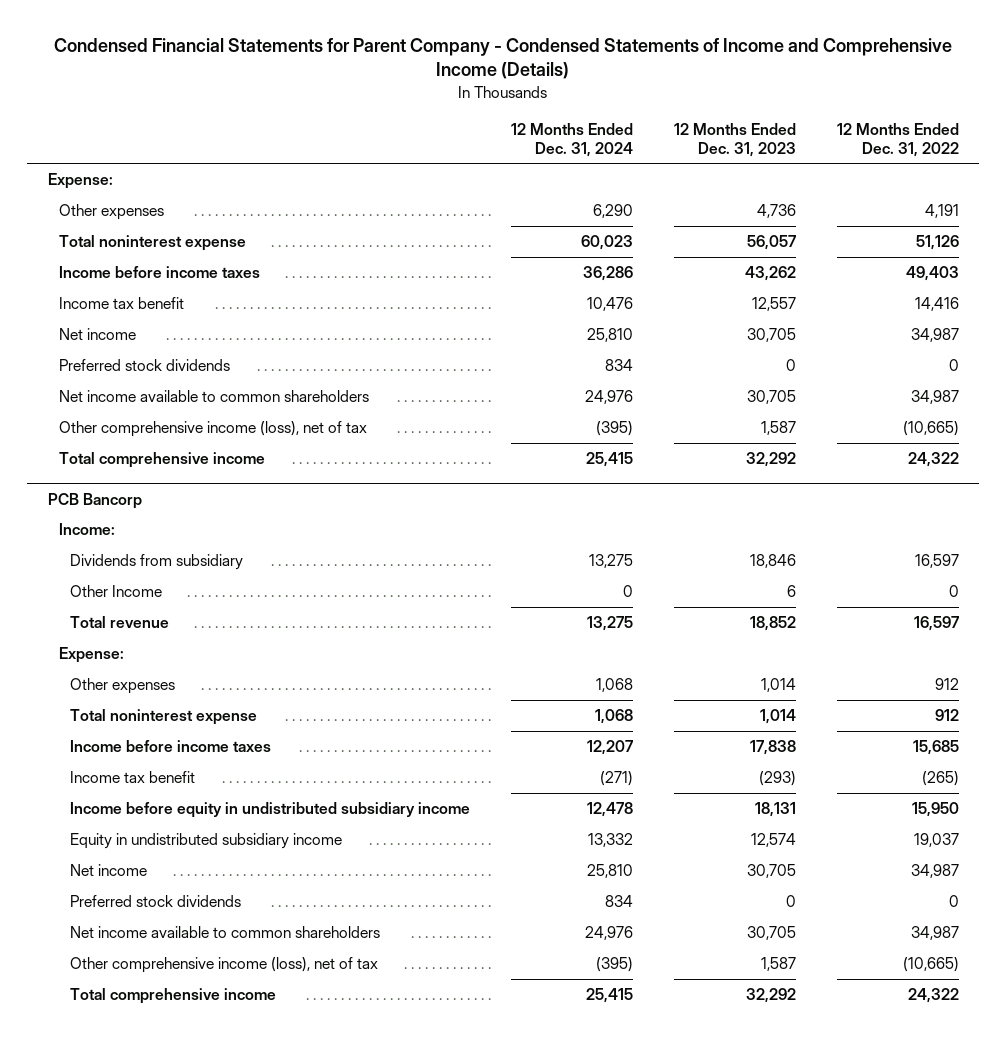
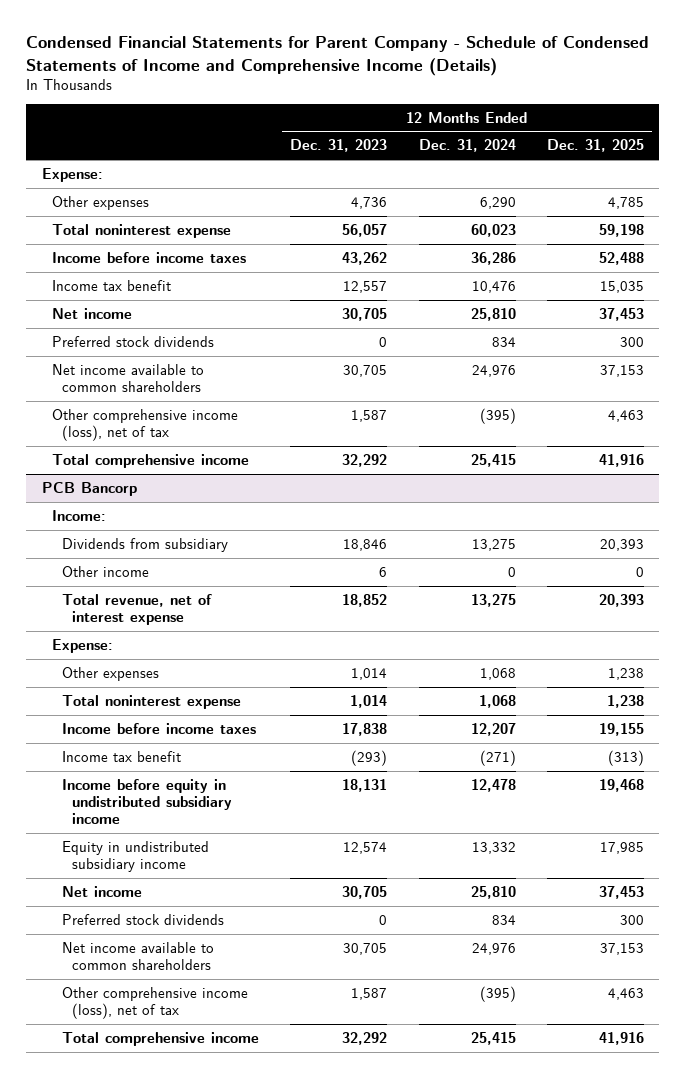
- Condensed Financial Statements for Parent Company - Condensed Statements of Income and Comprehensive Income (Details)
+ Condensed Financial Statements for Parent Company - Schedule of Condensed Statements of Income and Comprehensive Income (Details)
- | 12 Months Ended Dec. 31, 2024 | 12 Months Ended Dec. 31, 2023 | 12 Months Ended Dec. 31, 2022
+ | 12 Months Ended Dec. 31, 2023 | 12 Months Ended Dec. 31, 2024 | 12 Months Ended Dec. 31, 2025
@ PCB Bancorp
- Other Income | 0 | 6 | 0
- Total revenue | 13,275 | 18,852 | 16,597
+ Other income | 6 | 0 | 0
+ Total revenue, net of interest expense | 18,852 | 13,275 | 20,393

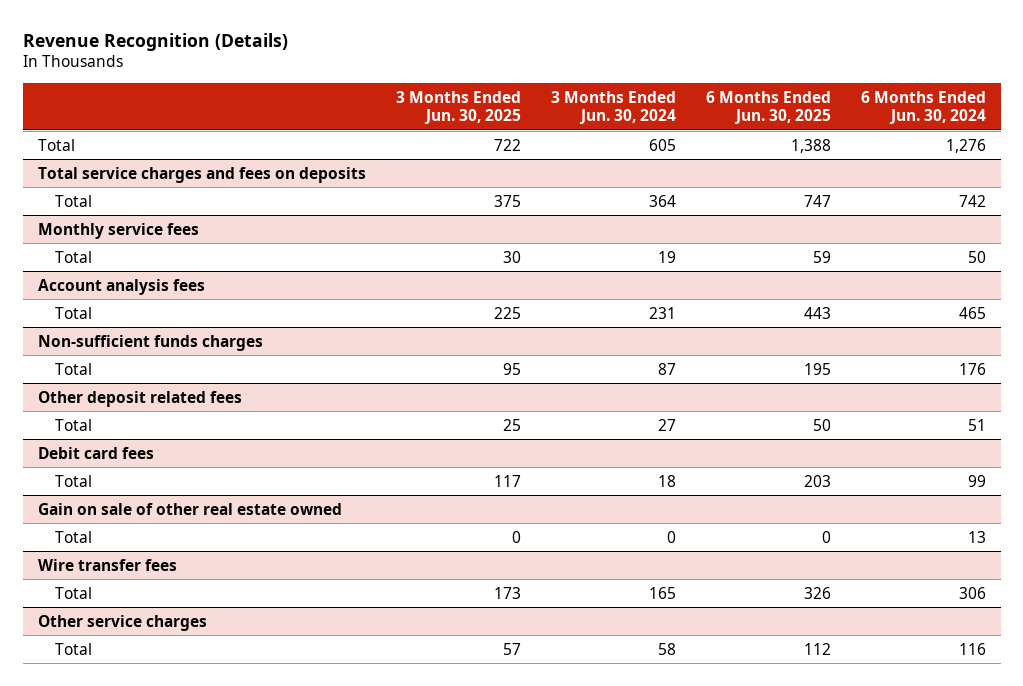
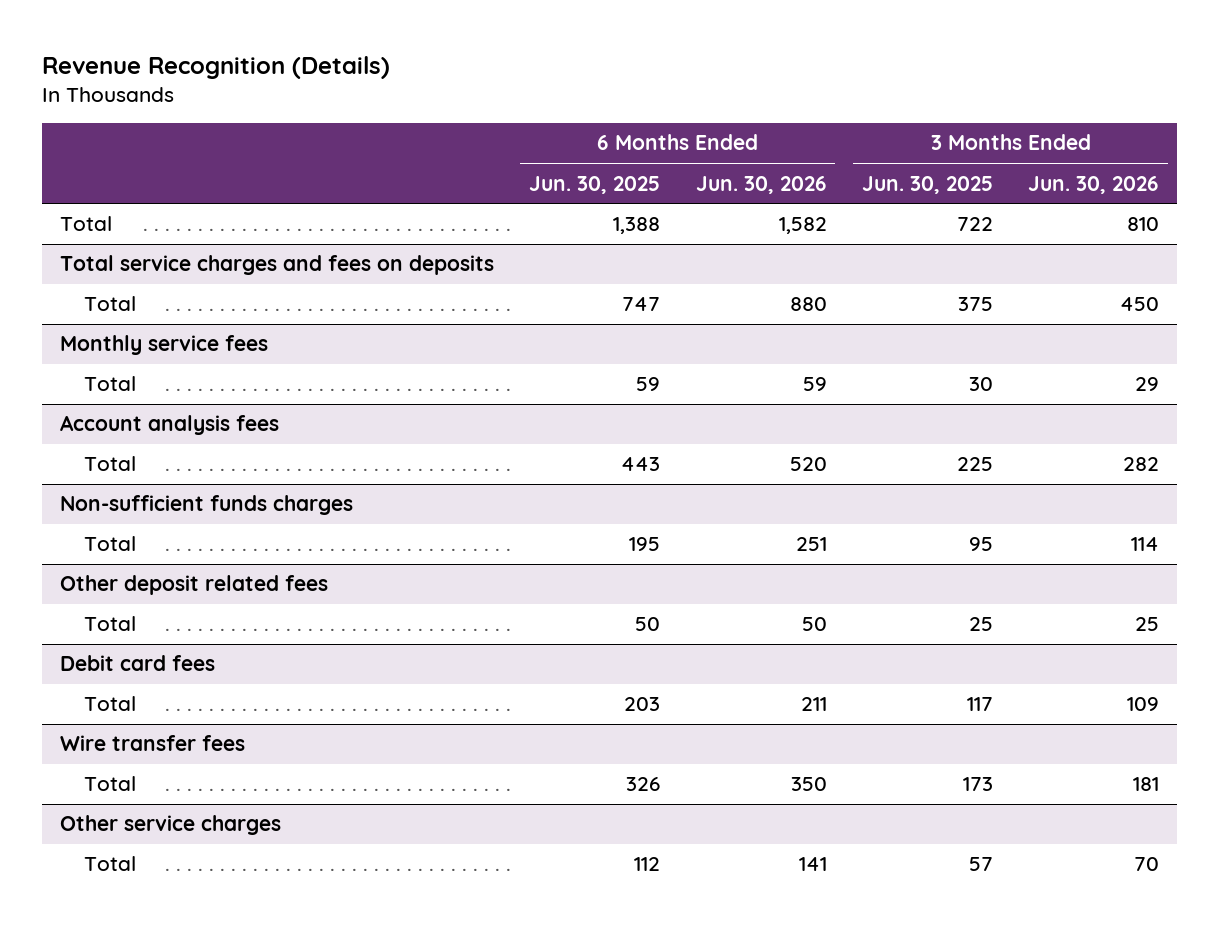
- | 3 Months Ended Jun. 30, 2025 | 3 Months Ended Jun. 30, 2024 | 6 Months Ended Jun. 30, 2025 | 6 Months Ended Jun. 30, 2024
+ | 6 Months Ended Jun. 30, 2025 | 6 Months Ended Jun. 30, 2026 | 3 Months Ended Jun. 30, 2025 | 3 Months Ended Jun. 30, 2026
- Gain on sale of other real estate owned
- Total | 0 | 0 | 0 | 13

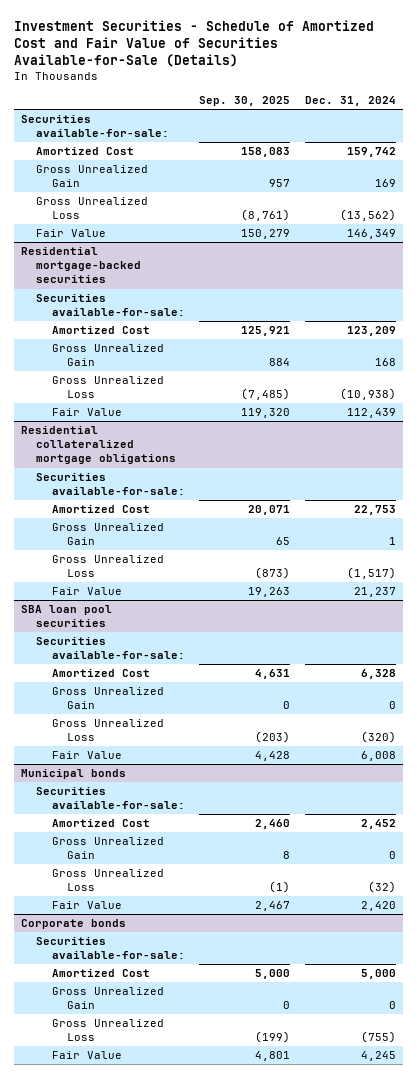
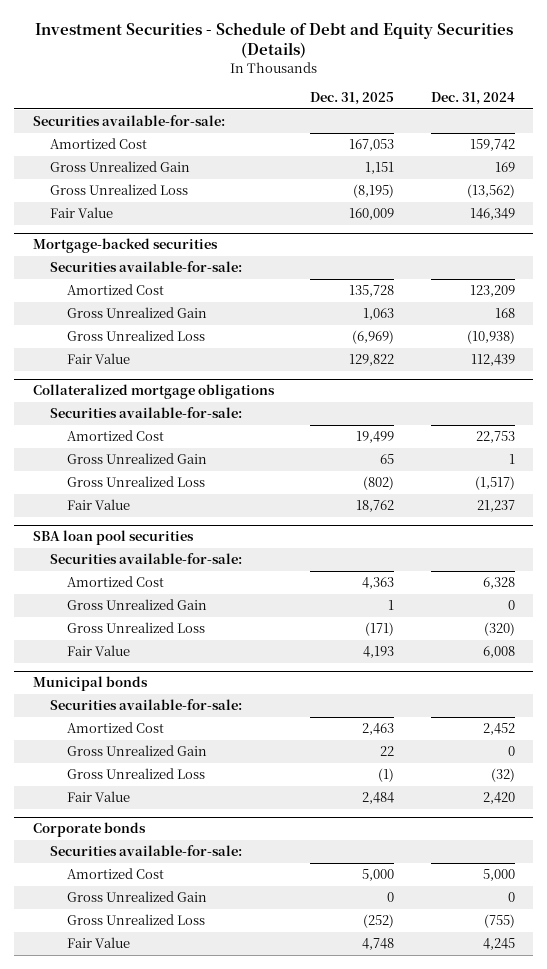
- Investment Securities - Schedule of Amortized Cost and Fair Value of Securities Available-for-Sale (Details)
+ Investment Securities - Schedule of Debt and Equity Securities (Details)
- | Sep. 30, 2025 | Dec. 31, 2024
+ | Dec. 31, 2025 | Dec. 31, 2024
- Residential mortgage-backed securities
+ Mortgage-backed securities
- Residential collateralized mortgage obligations
+ Collateralized mortgage obligations

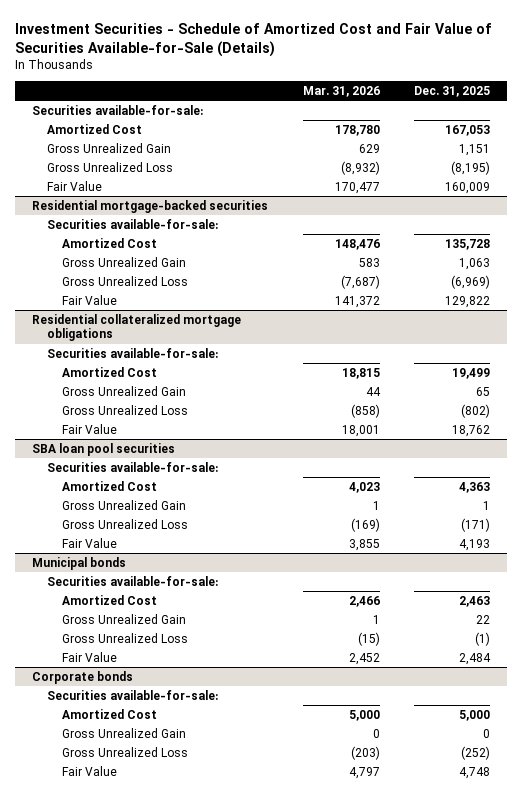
- Investment Securities - Schedule of Debt and Equity Securities (Details)
+ Investment Securities - Schedule of Amortized Cost and Fair Value of Securities Available-for-Sale (Details)
- | Dec. 31, 2025 | Dec. 31, 2024
+ | Mar. 31, 2026 | Dec. 31, 2025
- Mortgage-backed securities
+ Residential mortgage-backed securities
- Collateralized mortgage obligations
+ Residential collateralized mortgage obligations

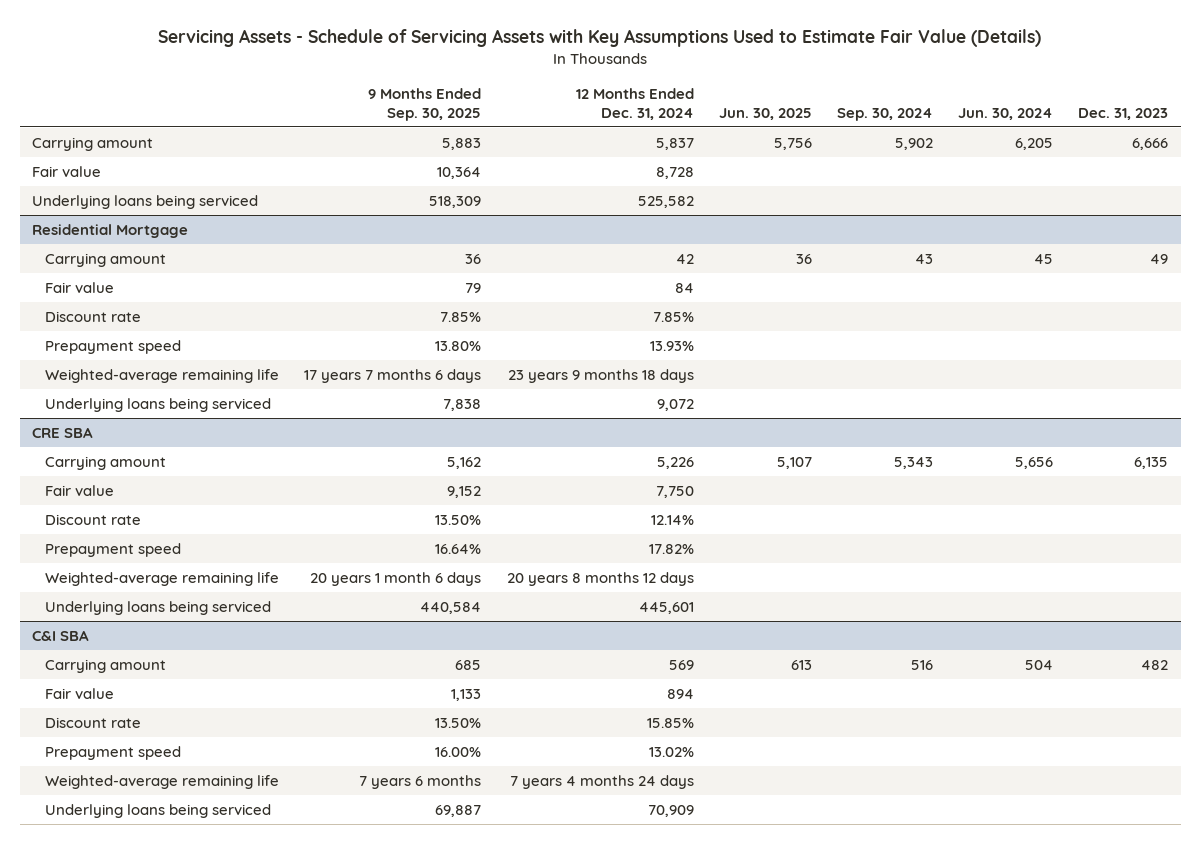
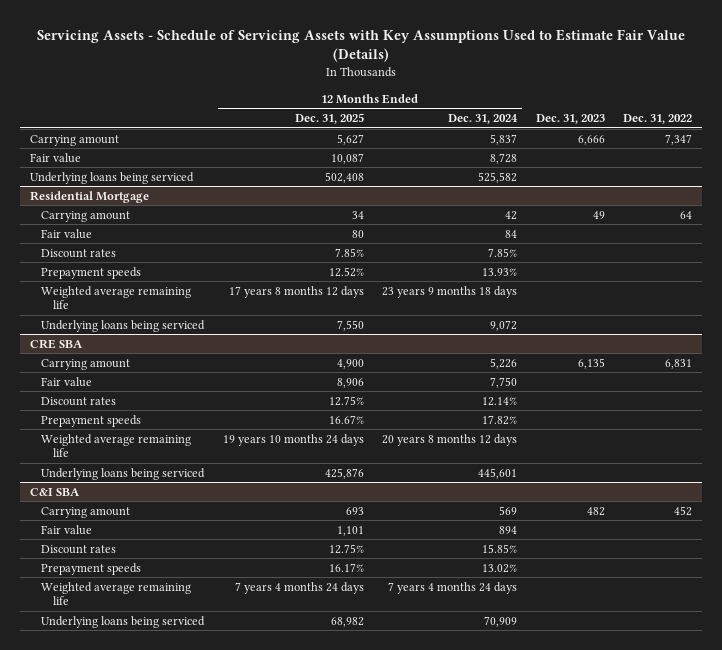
- | 9 Months Ended Sep. 30, 2025 | 12 Months Ended Dec. 31, 2024 | Jun. 30, 2025 | Sep. 30, 2024 | Jun. 30, 2024 | Dec. 31, 2023
+ | 12 Months Ended Dec. 31, 2025 | 12 Months Ended Dec. 31, 2024 | Dec. 31, 2023 | Dec. 31, 2022
@ Residential Mortgage
- Discount rate | 7.85% | 7.85% | | | |
- Prepayment speed | 13.80% | 13.93% | | | |
- Weighted-average remaining life | 17 years 7 months 6 days | 23 years 9 months 18 days | | | |
+ Discount rates | 7.85% | 7.85% | |
+ Prepayment speeds | 12.52% | 13.93% | |
+ Weighted average remaining life | 17 years 8 months 12 days | 23 years 9 months 18 days | |
@ CRE SBA
- Discount rate | 13.50% | 12.14% | | | |
- Prepayment speed | 16.64% | 17.82% | | | |
- Weighted-average remaining life | 20 years 1 month 6 days | 20 years 8 months 12 days | | | |
+ Discount rates | 12.75% | 12.14% | |
+ Prepayment speeds | 16.67% | 17.82% | |
+ Weighted average remaining life | 19 years 10 months 24 days | 20 years 8 months 12 days | |
@ C&I SBA
- Discount rate | 13.50% | 15.85% | | | |
- Prepayment speed | 16.00% | 13.02% | | | |
- Weighted-average remaining life | 7 years 6 months | 7 years 4 months 24 days | | | |
+ Discount rates | 12.75% | 15.85% | |
+ Prepayment speeds | 16.17% | 13.02% | |
+ Weighted average remaining life | 7 years 4 months 24 days | 7 years 4 months 24 days | |

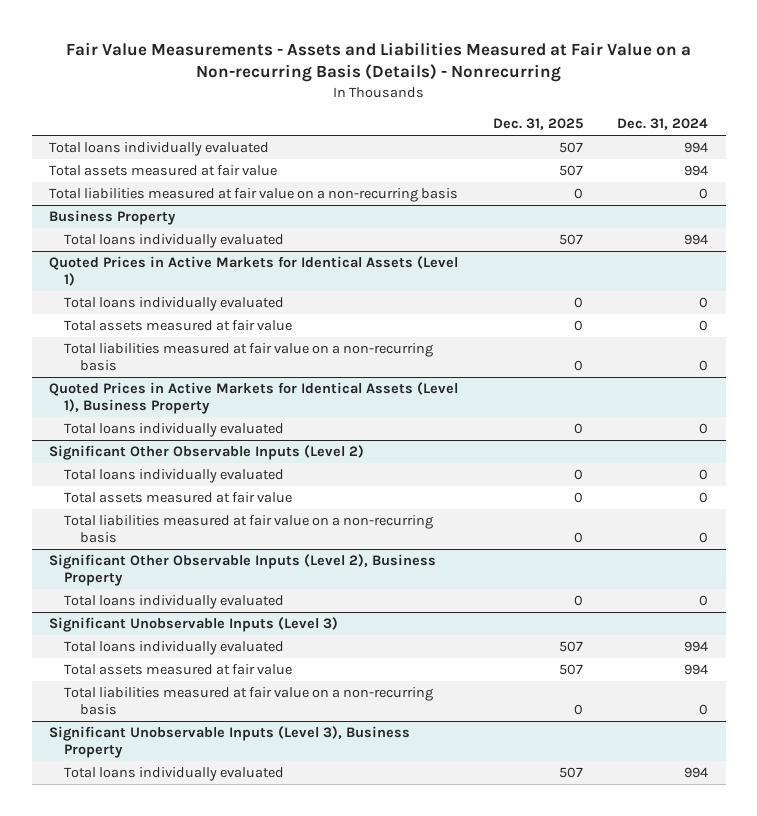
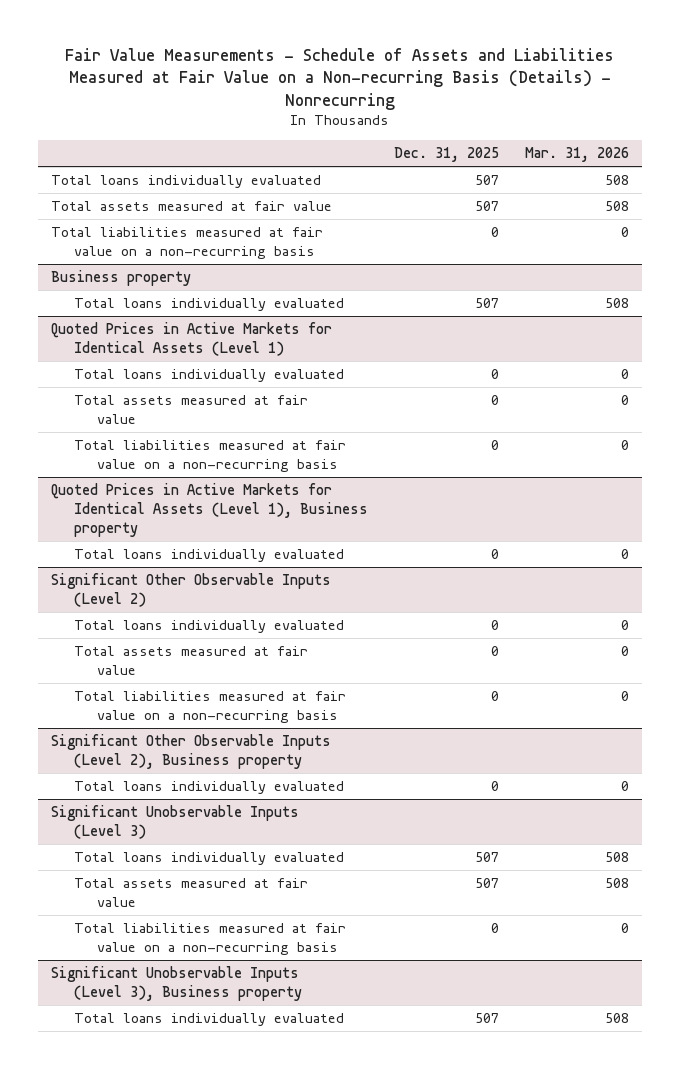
- Fair Value Measurements - Assets and Liabilities Measured at Fair Value on a Non-recurring Basis (Details) - Nonrecurring
+ Fair Value Measurements - Schedule of Assets and Liabilities Measured at Fair Value on a Non-recurring Basis (Details) - Nonrecurring
- | Dec. 31, 2025 | Dec. 31, 2024
+ | Dec. 31, 2025 | Mar. 31, 2026
- Business Property
+ Business property
- Quoted Prices in Active Markets for Identical Assets (Level 1), Business Property
+ Quoted Prices in Active Markets for Identical Assets (Level 1), Business property
- Significant Other Observable Inputs (Level 2), Business Property
+ Significant Other Observable Inputs (Level 2), Business property
- Significant Unobservable Inputs (Level 3), Business Property
+ Significant Unobservable Inputs (Level 3), Business property

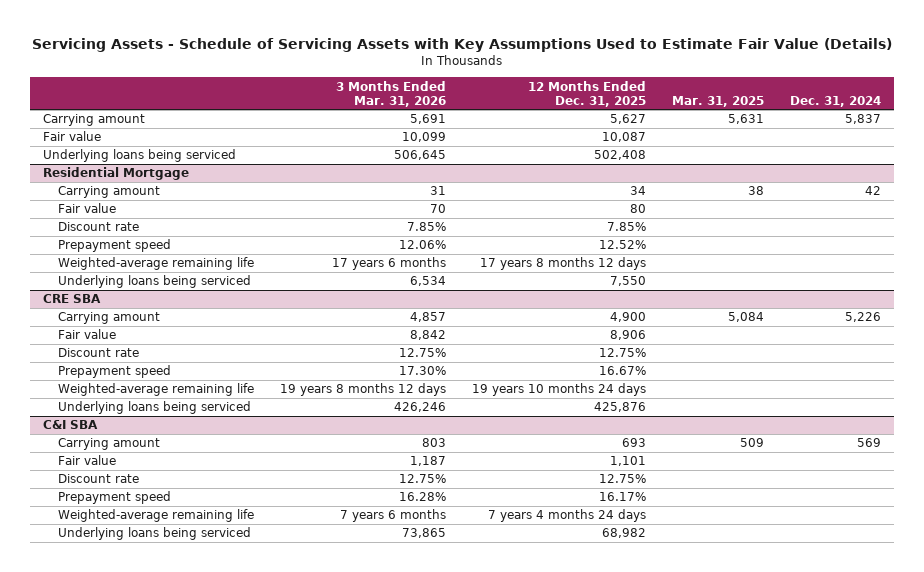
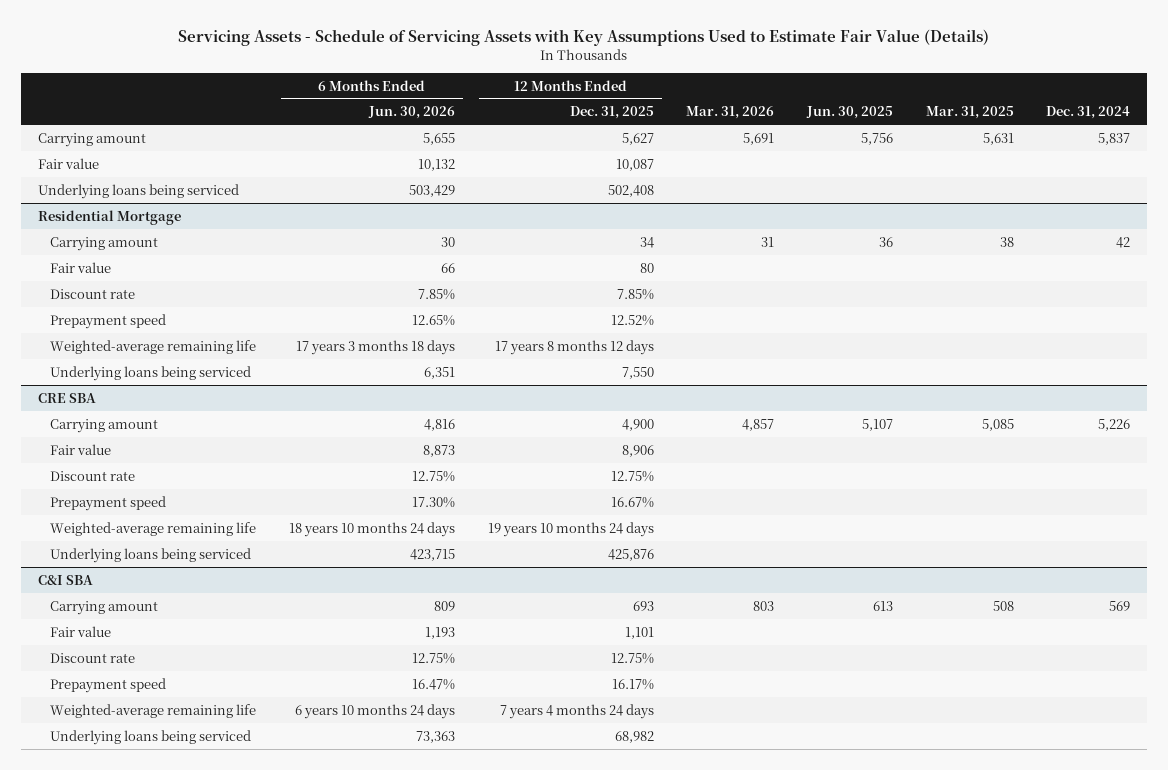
- | 3 Months Ended Mar. 31, 2026 | 12 Months Ended Dec. 31, 2025 | Mar. 31, 2025 | Dec. 31, 2024
+ | 6 Months Ended Jun. 30, 2026 | 12 Months Ended Dec. 31, 2025 | Mar. 31, 2026 | Jun. 30, 2025 | Mar. 31, 2025 | Dec. 31, 2024
@ CRE SBA
- Carrying amount | 4,857 | 4,900 | 5,084 | 5,226
+ Carrying amount | 4,816 | 4,900 | 4,857 | 5,107 | 5,085 | 5,226
@ C&I SBA
- Carrying amount | 803 | 693 | 509 | 569
+ Carrying amount | 809 | 693 | 803 | 613 | 508 | 569

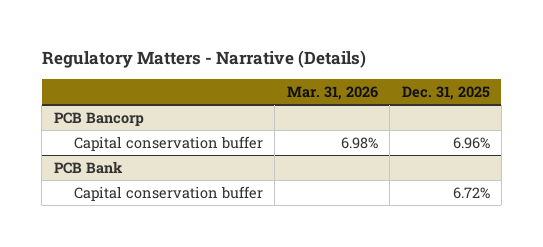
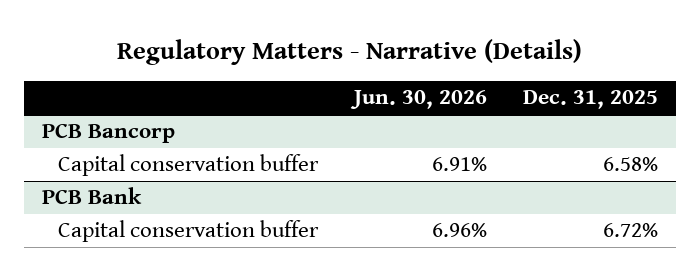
- | Mar. 31, 2026 | Dec. 31, 2025
+ | Jun. 30, 2026 | Dec. 31, 2025
@ PCB Bancorp
- Capital conservation buffer | 6.98% | 6.96%
+ Capital conservation buffer | 6.91% | 6.58%

